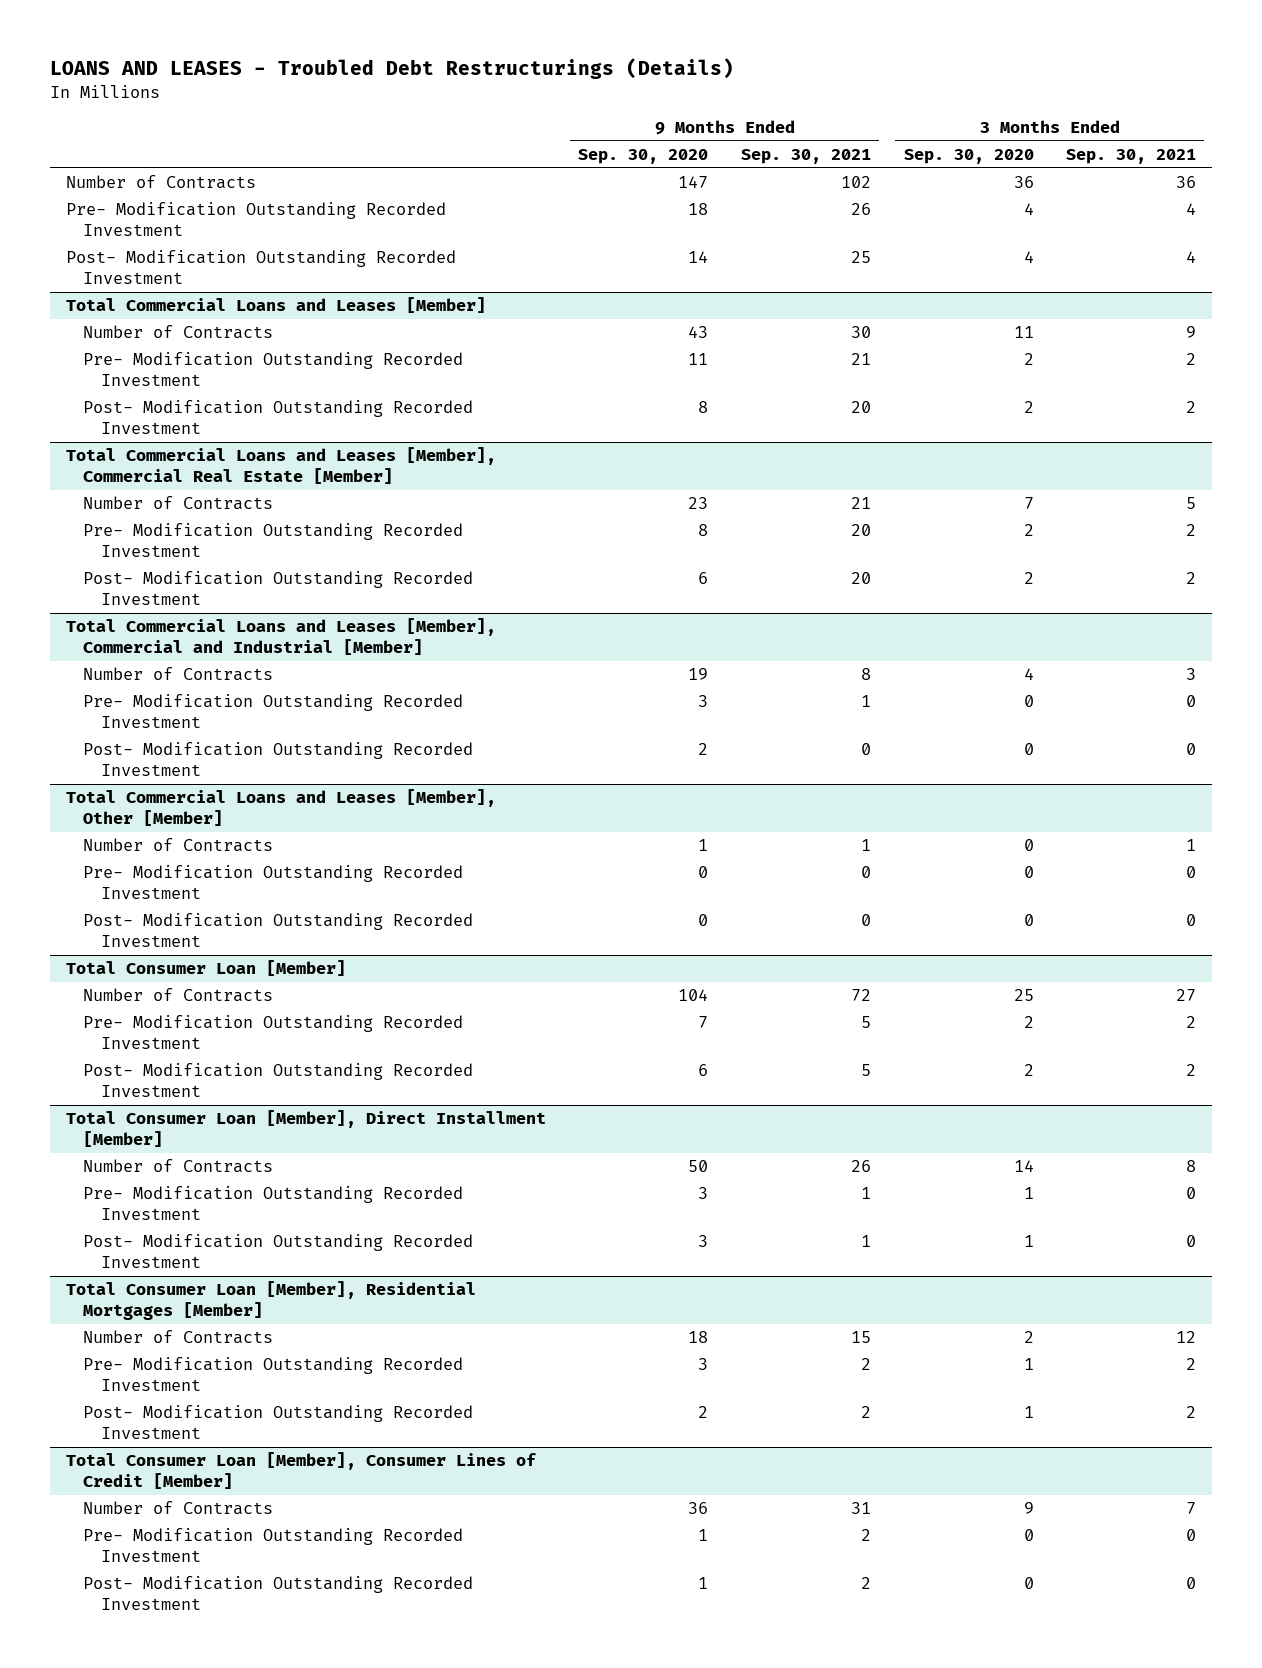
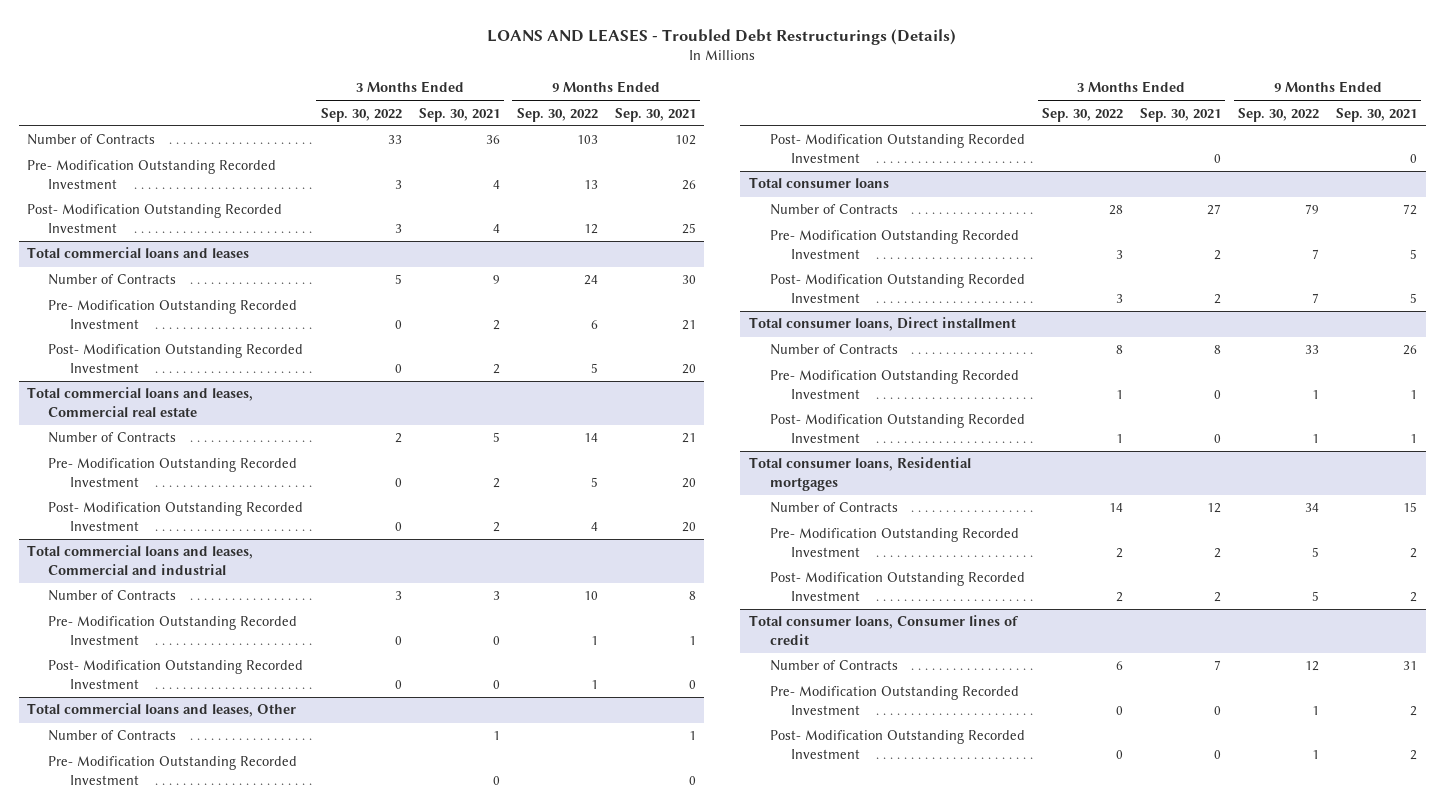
- | 9 Months Ended Sep. 30, 2020 | 9 Months Ended Sep. 30, 2021 | 3 Months Ended Sep. 30, 2020 | 3 Months Ended Sep. 30, 2021
+ | 3 Months Ended Sep. 30, 2022 | 3 Months Ended Sep. 30, 2021 | 9 Months Ended Sep. 30, 2022 | 9 Months Ended Sep. 30, 2021
- Total Commercial Loans and Leases [Member]
+ Total commercial loans and leases
- Total Commercial Loans and Leases [Member], Commercial Real Estate [Member]
+ Total commercial loans and leases, Commercial real estate
- Total Commercial Loans and Leases [Member], Commercial and Industrial [Member]
+ Total commercial loans and leases, Commercial and industrial
- Total Commercial Loans and Leases [Member], Other [Member]
+ Total commercial loans and leases, Other
- Total Consumer Loan [Member]
+ Total consumer loans
- Total Consumer Loan [Member], Direct Installment [Member]
+ Total consumer loans, Direct installment
- Total Consumer Loan [Member], Residential Mortgages [Member]
+ Total consumer loans, Residential mortgages
- Total Consumer Loan [Member], Consumer Lines of Credit [Member]
+ Total consumer loans, Consumer lines of credit

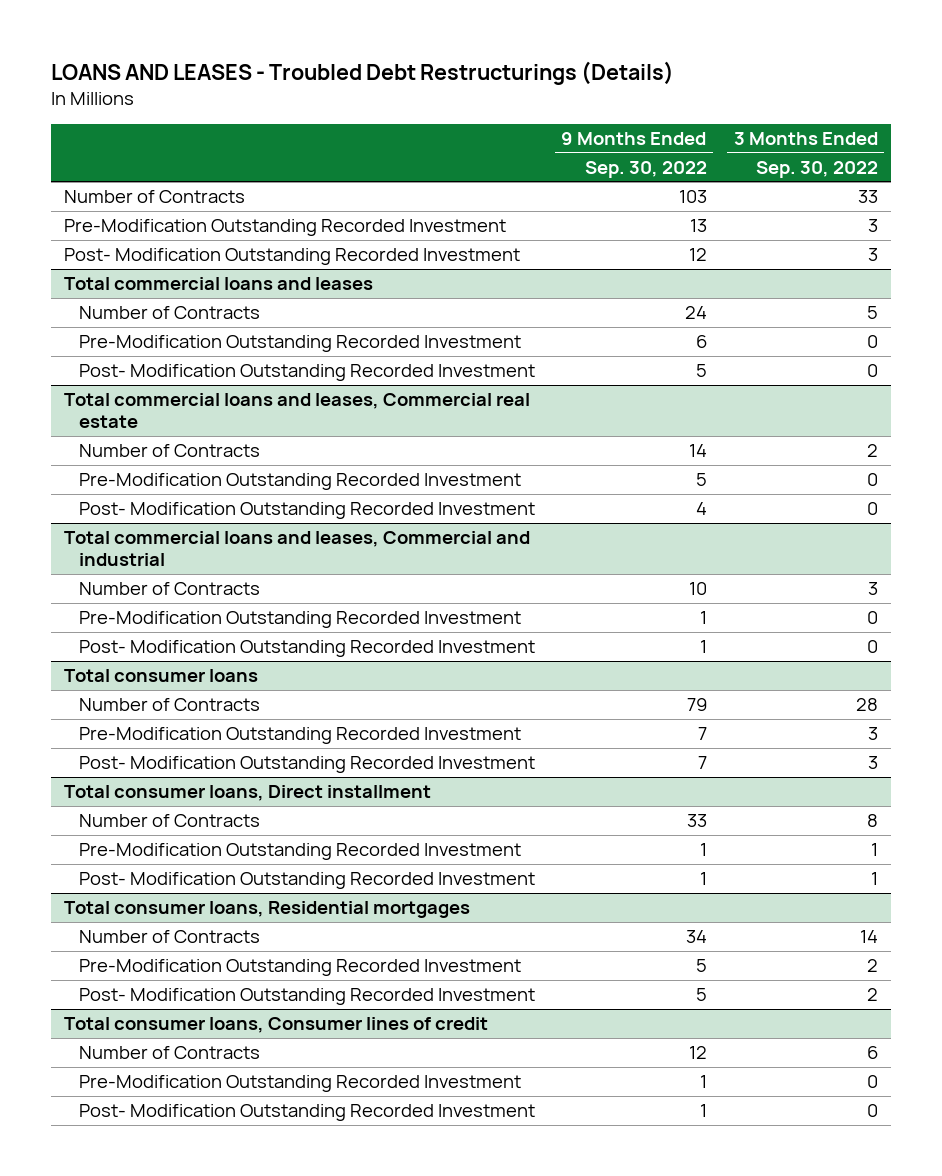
- | 3 Months Ended Sep. 30, 2022 | 3 Months Ended Sep. 30, 2021 | 9 Months Ended Sep. 30, 2022 | 9 Months Ended Sep. 30, 2021
+ | 9 Months Ended Sep. 30, 2022 | 3 Months Ended Sep. 30, 2022
- Pre- Modification Outstanding Recorded Investment | 3 | 4 | 13 | 26
+ Pre-Modification Outstanding Recorded Investment | 13 | 3
@ Total commercial loans and leases
- Pre- Modification Outstanding Recorded Investment | 0 | 2 | 6 | 21
+ Pre-Modification Outstanding Recorded Investment | 6 | 0
@ Total commercial loans and leases, Commercial real estate
- Pre- Modification Outstanding Recorded Investment | 0 | 2 | 5 | 20
+ Pre-Modification Outstanding Recorded Investment | 5 | 0
@ Total commercial loans and leases, Commercial and industrial
- Pre- Modification Outstanding Recorded Investment | 0 | 0 | 1 | 1
+ Pre-Modification Outstanding Recorded Investment | 1 | 0
- Total commercial loans and leases, Other
- Number of Contracts | | 1 | | 1
- Pre- Modification Outstanding Recorded Investment | | 0 | | 0
- Post- Modification Outstanding Recorded Investment | | 0 | | 0
@ Total consumer loans
- Pre- Modification Outstanding Recorded Investment | 3 | 2 | 7 | 5
+ Pre-Modification Outstanding Recorded Investment | 7 | 3
@ Total consumer loans, Direct installment
- Pre- Modification Outstanding Recorded Investment | 1 | 0 | 1 | 1
+ Pre-Modification Outstanding Recorded Investment | 1 | 1
@ Total consumer loans, Residential mortgages
- Pre- Modification Outstanding Recorded Investment | 2 | 2 | 5 | 2
+ Pre-Modification Outstanding Recorded Investment | 5 | 2
@ Total consumer loans, Consumer lines of credit
- Pre- Modification Outstanding Recorded Investment | 0 | 0 | 1 | 2
+ Pre-Modification Outstanding Recorded Investment | 1 | 0

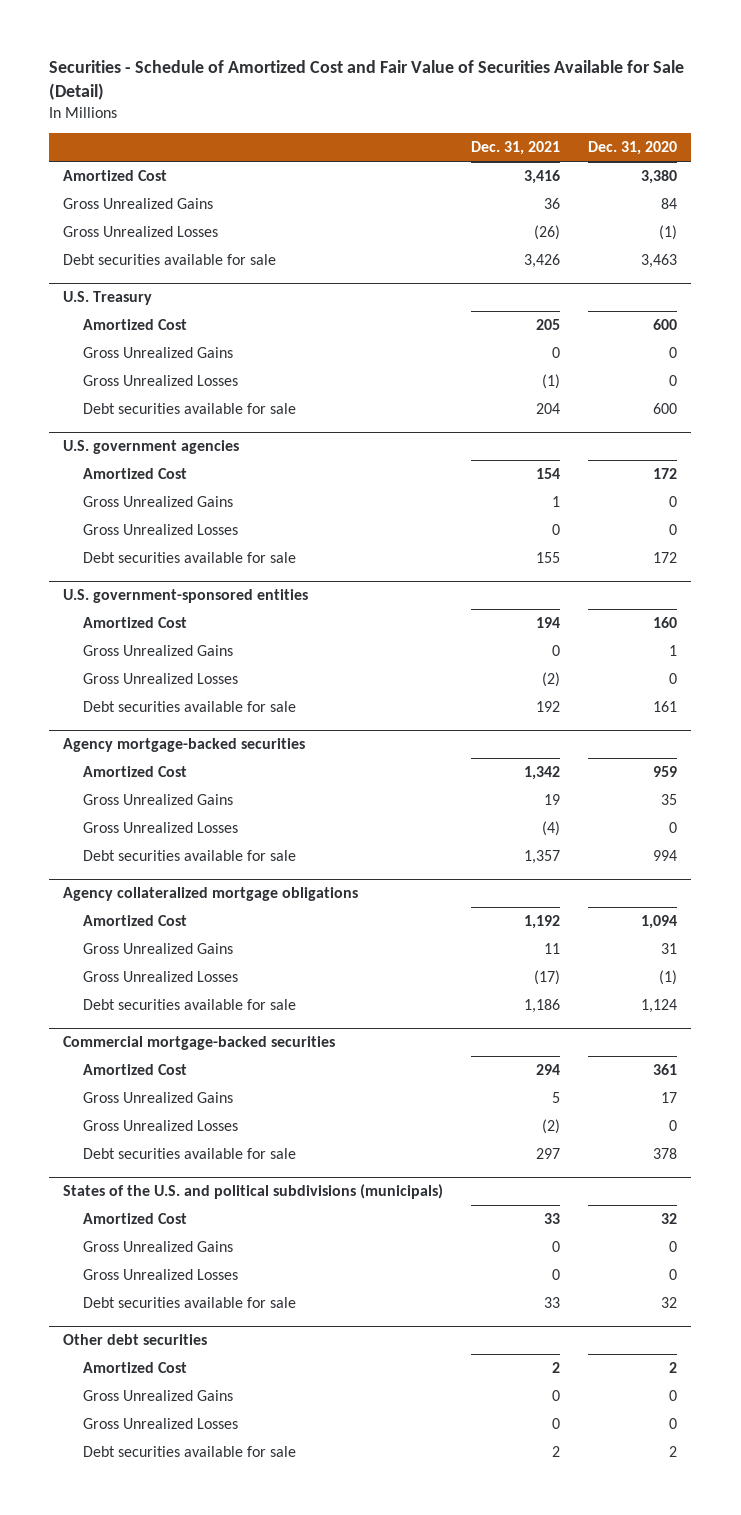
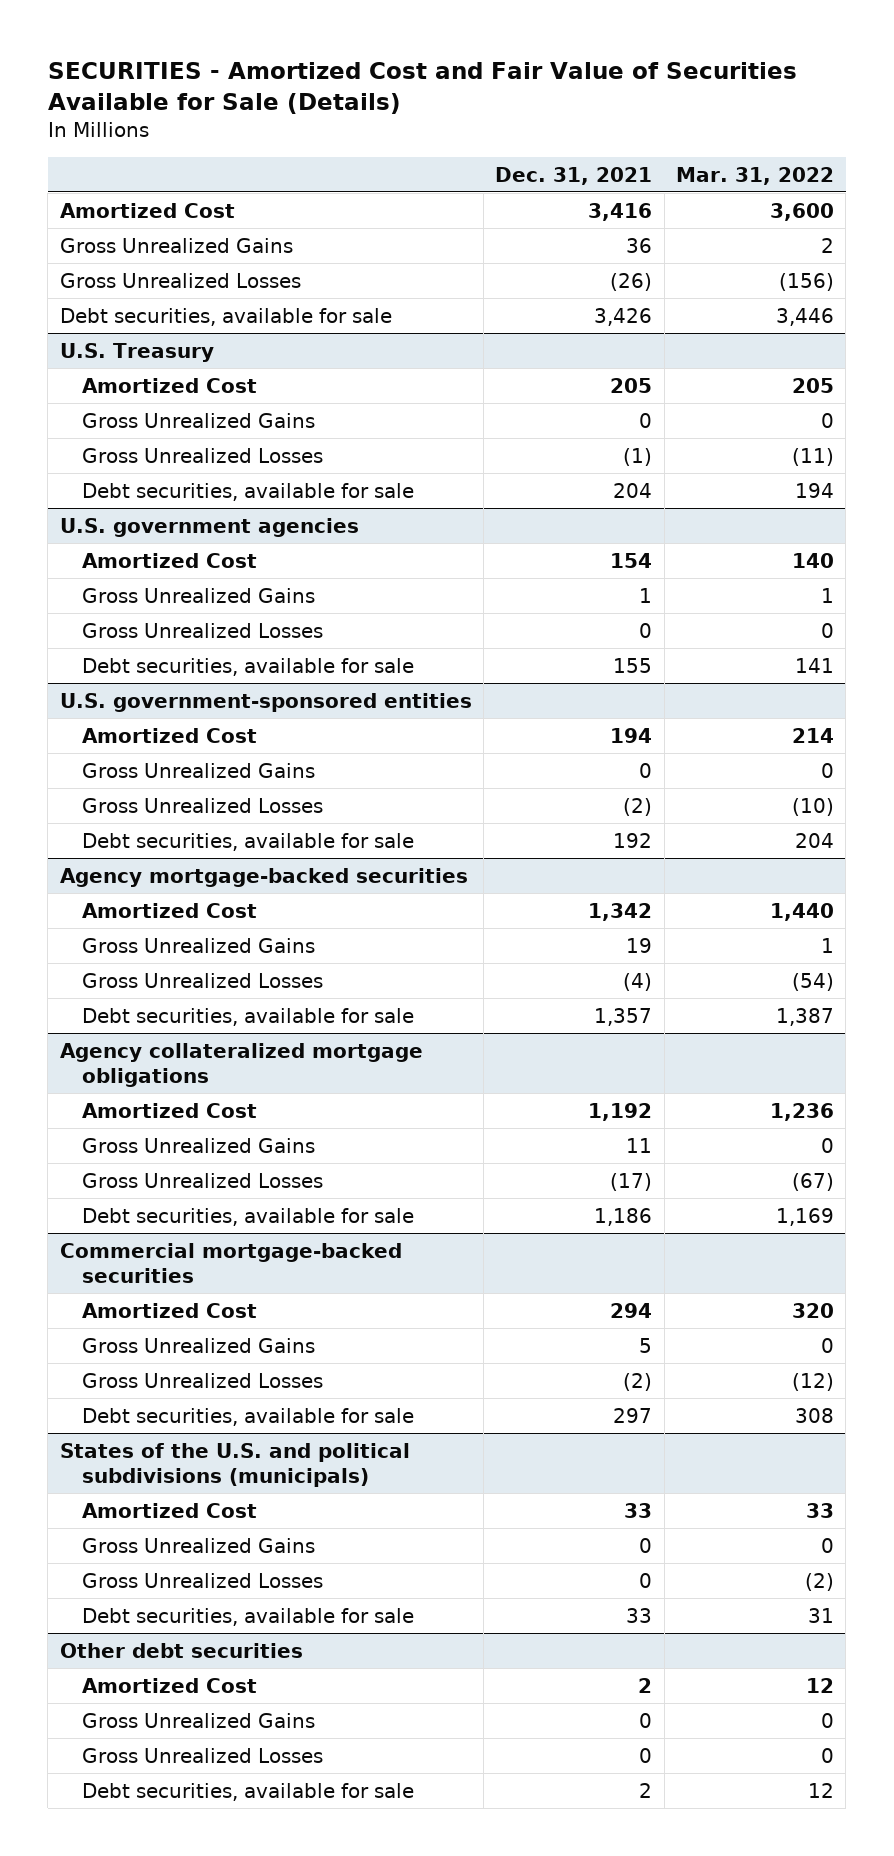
- Securities - Schedule of Amortized Cost and Fair Value of Securities Available for Sale (Detail)
+ SECURITIES - Amortized Cost and Fair Value of Securities Available for Sale (Details)
- | Dec. 31, 2021 | Dec. 31, 2020
+ | Dec. 31, 2021 | Mar. 31, 2022
- Debt securities available for sale | 3,426 | 3,463
+ Debt securities, available for sale | 3,426 | 3,446
@ U.S. Treasury
- Debt securities available for sale | 204 | 600
+ Debt securities, available for sale | 204 | 194
@ U.S. government agencies
- Debt securities available for sale | 155 | 172
+ Debt securities, available for sale | 155 | 141
@ U.S. government-sponsored entities
- Debt securities available for sale | 192 | 161
+ Debt securities, available for sale | 192 | 204
@ Agency mortgage-backed securities
- Debt securities available for sale | 1,357 | 994
+ Debt securities, available for sale | 1,357 | 1,387
@ Agency collateralized mortgage obligations
- Debt securities available for sale | 1,186 | 1,124
+ Debt securities, available for sale | 1,186 | 1,169
@ Commercial mortgage-backed securities
- Debt securities available for sale | 297 | 378
+ Debt securities, available for sale | 297 | 308
@ States of the U.S. and political subdivisions (municipals)
- Debt securities available for sale | 33 | 32
+ Debt securities, available for sale | 33 | 31
@ Other debt securities
- Debt securities available for sale | 2 | 2
+ Debt securities, available for sale | 2 | 12

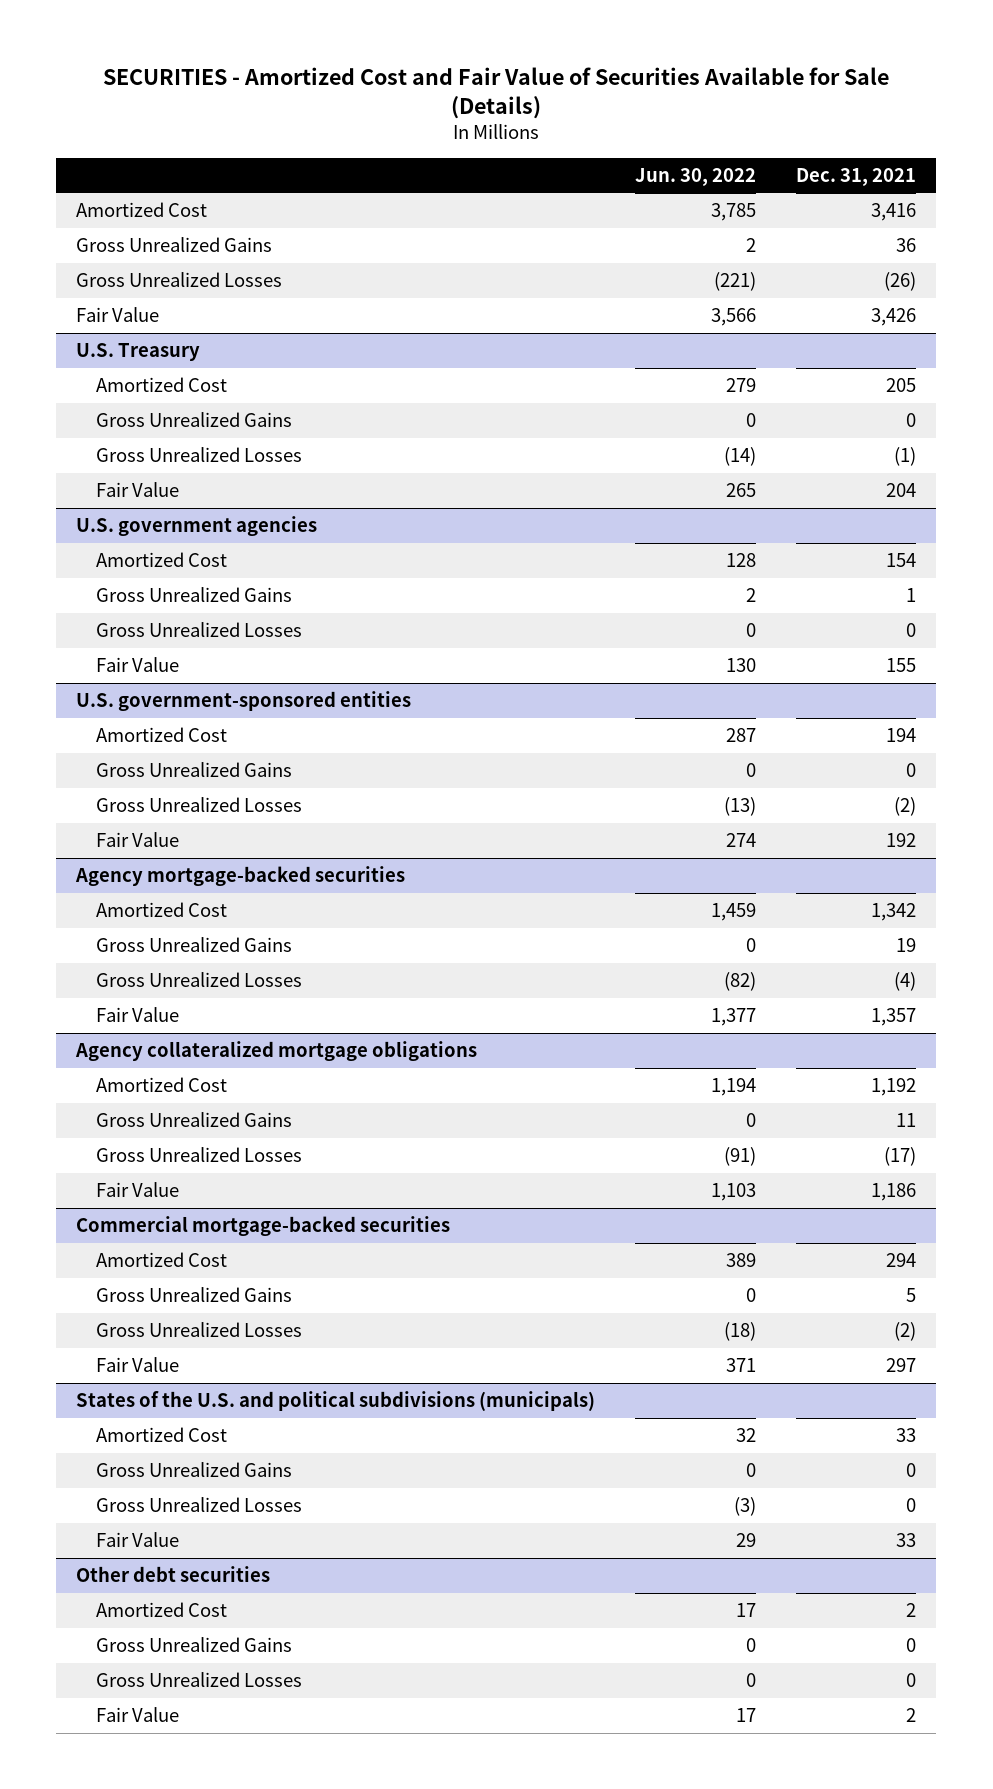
- | Dec. 31, 2021 | Mar. 31, 2022
+ | Jun. 30, 2022 | Dec. 31, 2021
- Debt securities, available for sale | 3,426 | 3,446
+ Fair Value | 3,566 | 3,426
@ U.S. Treasury
- Debt securities, available for sale | 204 | 194
+ Fair Value | 265 | 204
@ U.S. government agencies
- Debt securities, available for sale | 155 | 141
+ Fair Value | 130 | 155
@ U.S. government-sponsored entities
- Debt securities, available for sale | 192 | 204
+ Fair Value | 274 | 192
@ Agency mortgage-backed securities
- Debt securities, available for sale | 1,357 | 1,387
+ Fair Value | 1,377 | 1,357
@ Agency collateralized mortgage obligations
- Debt securities, available for sale | 1,186 | 1,169
+ Fair Value | 1,103 | 1,186
@ Commercial mortgage-backed securities
- Debt securities, available for sale | 297 | 308
+ Fair Value | 371 | 297
@ States of the U.S. and political subdivisions (municipals)
- Debt securities, available for sale | 33 | 31
+ Fair Value | 29 | 33
@ Other debt securities
- Debt securities, available for sale | 2 | 12
+ Fair Value | 17 | 2

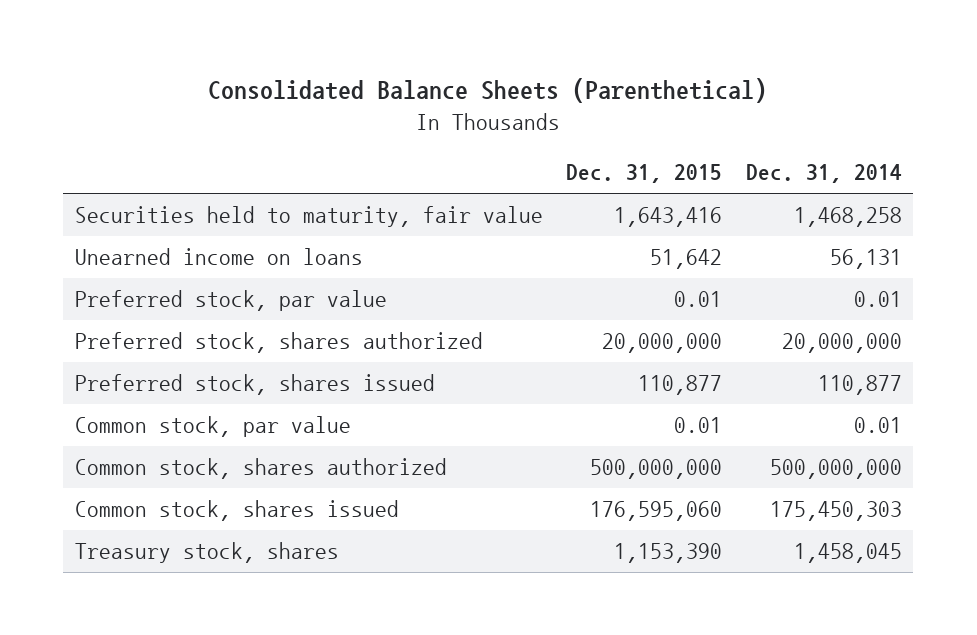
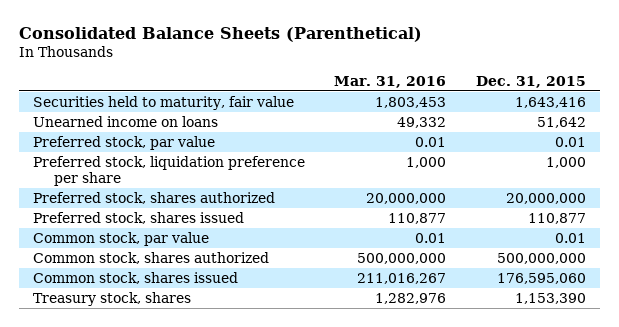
- | Dec. 31, 2015 | Dec. 31, 2014
+ | Mar. 31, 2016 | Dec. 31, 2015
+ Preferred stock, liquidation preference per share | 1,000 | 1,000

